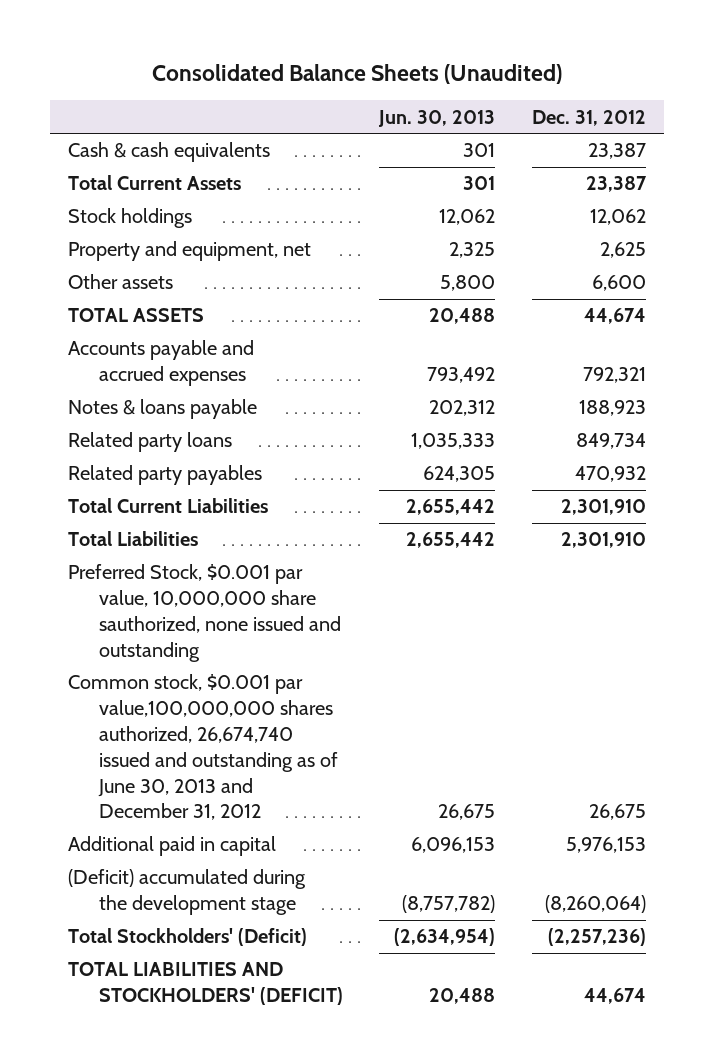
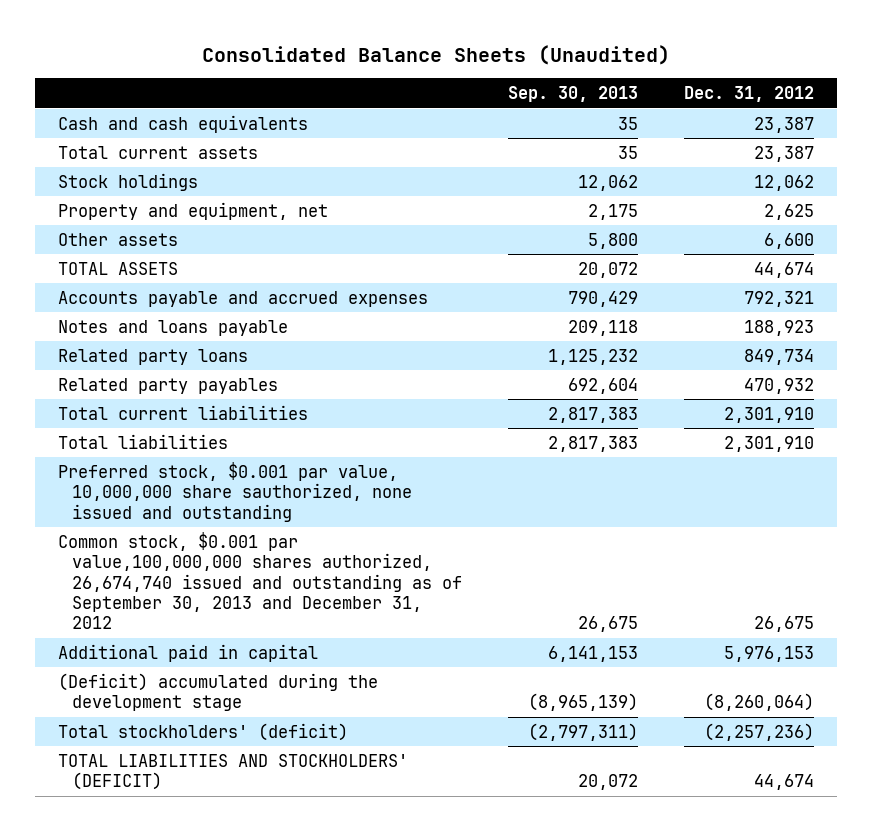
- | Jun. 30, 2013 | Dec. 31, 2012
+ | Sep. 30, 2013 | Dec. 31, 2012
- Cash & cash equivalents | 301 | 23,387
- Total Current Assets | 301 | 23,387
+ Cash and cash equivalents | 35 | 23,387
+ Total current assets | 35 | 23,387
- Notes & loans payable | 202,312 | 188,923
+ Notes and loans payable | 209,118 | 188,923
- Total Current Liabilities | 2,655,442 | 2,301,910
- Total Liabilities | 2,655,442 | 2,301,910
- Preferred Stock, $0.001 par value, 10,000,000 share sauthorized, none issued and outstanding
- Common stock, $0.001 par value,100,000,000 shares authorized, 26,674,740 issued and outstanding as of June 30, 2013 and December 31, 2012 | 26,675 | 26,675
+ Total current liabilities | 2,817,383 | 2,301,910
+ Total liabilities | 2,817,383 | 2,301,910
+ Preferred stock, $0.001 par value, 10,000,000 share sauthorized, none issued and outstanding
+ Common stock, $0.001 par value,100,000,000 shares authorized, 26,674,740 issued and outstanding as of September 30, 2013 and December 31, 2012 | 26,675 | 26,675
- Total Stockholders' (Deficit) | (2,634,954) | (2,257,236)
+ Total stockholders' (deficit) | (2,797,311) | (2,257,236)

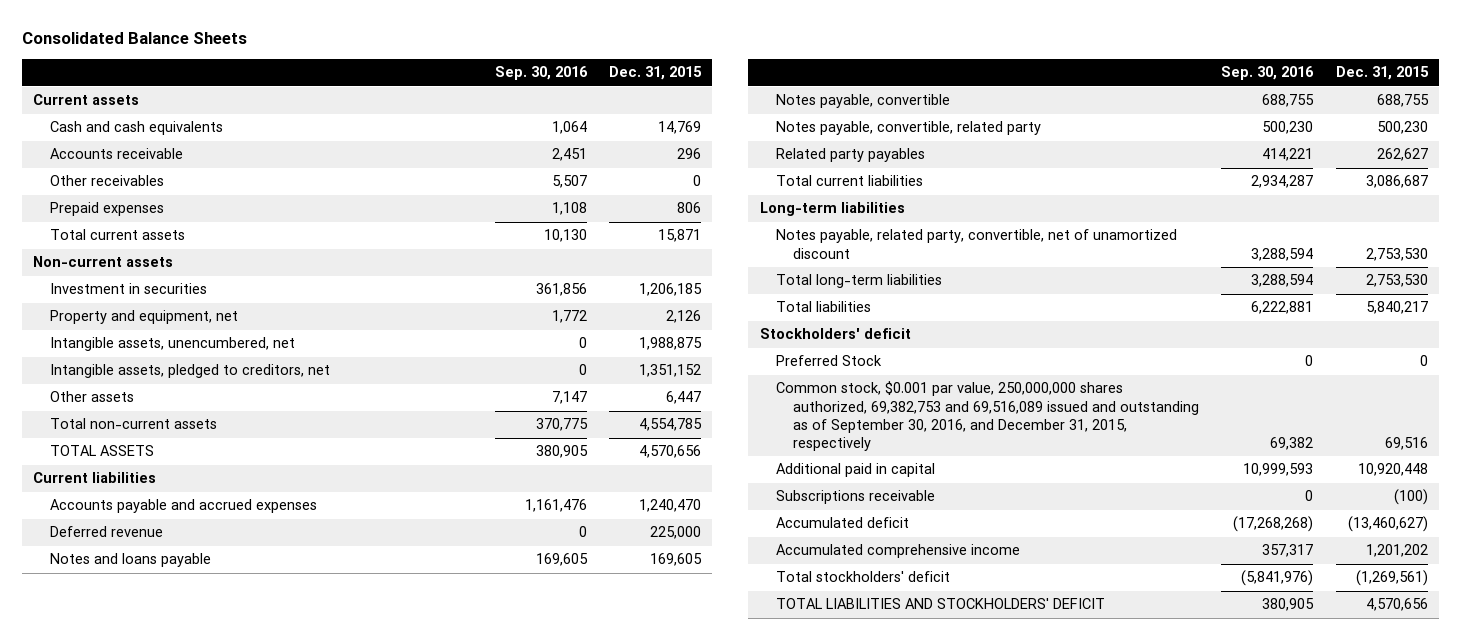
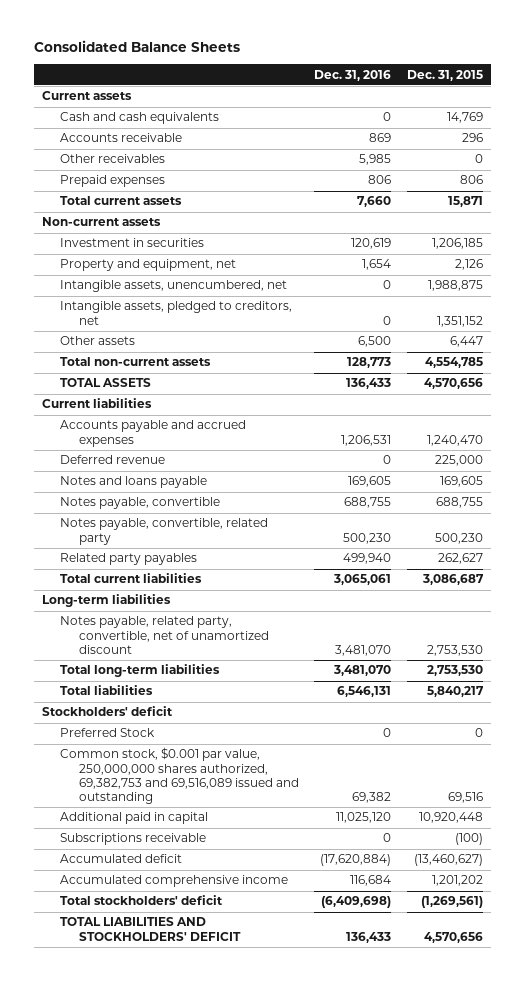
- | Sep. 30, 2016 | Dec. 31, 2015
+ | Dec. 31, 2016 | Dec. 31, 2015
- Common stock, $0.001 par value, 250,000,000 shares authorized, 69,382,753 and 69,516,089 issued and outstanding as of September 30, 2016, and December 31, 2015, respectively | 69,382 | 69,516
+ Common stock, $0.001 par value, 250,000,000 shares authorized, 69,382,753 and 69,516,089 issued and outstanding | 69,382 | 69,516

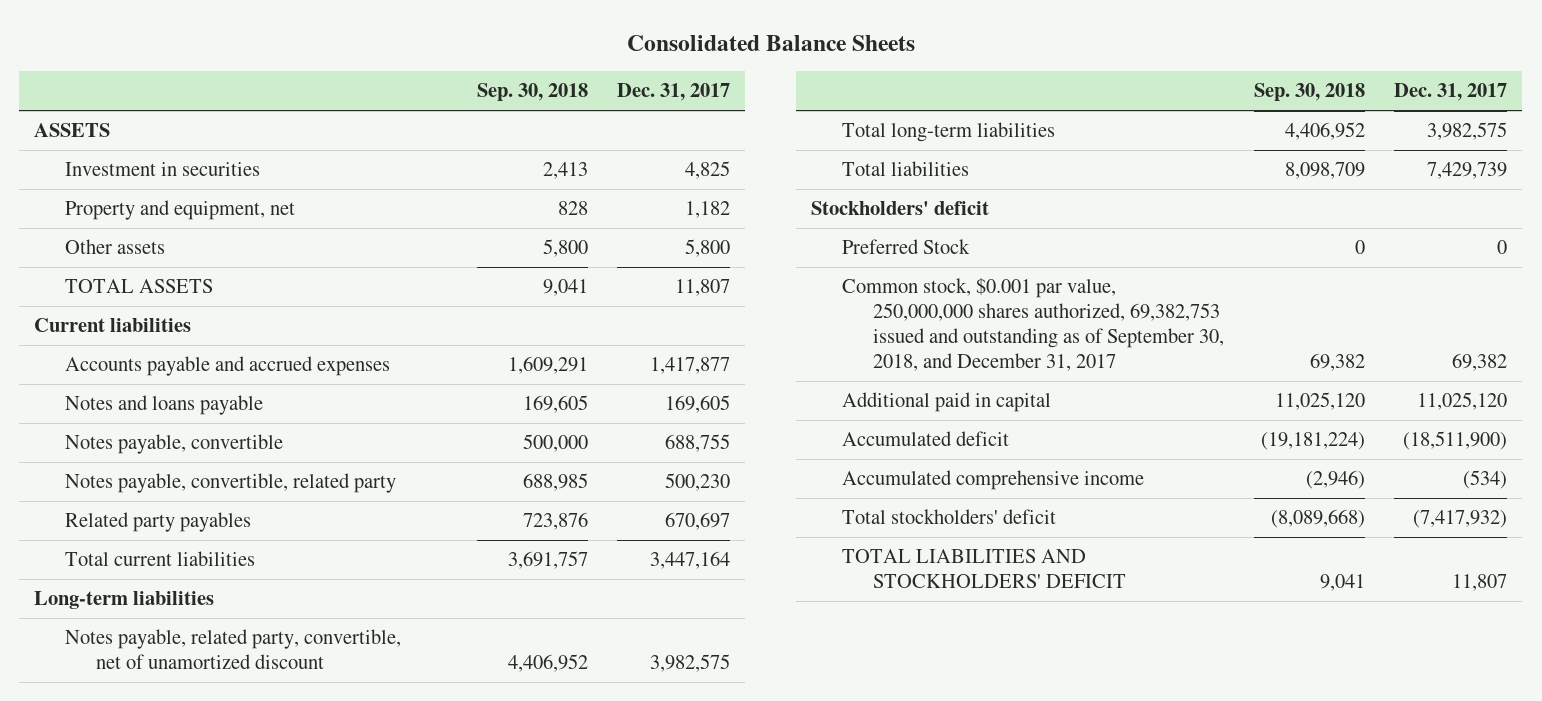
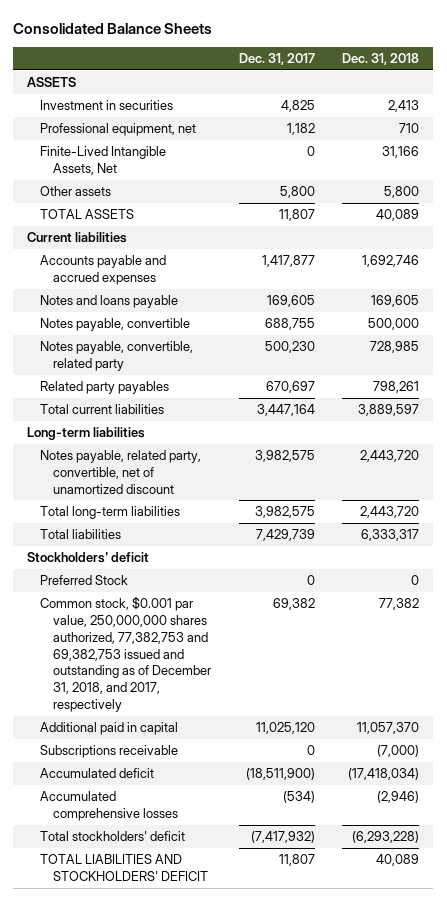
- | Sep. 30, 2018 | Dec. 31, 2017
+ | Dec. 31, 2017 | Dec. 31, 2018
- Property and equipment, net | 828 | 1,182
+ Professional equipment, net | 1,182 | 710
+ Finite-Lived Intangible Assets, Net | 0 | 31,166
- Common stock, $0.001 par value, 250,000,000 shares authorized, 69,382,753 issued and outstanding as of September 30, 2018, and December 31, 2017 | 69,382 | 69,382
+ Common stock, $0.001 par value, 250,000,000 shares authorized, 77,382,753 and 69,382,753 issued and outstanding as of December 31, 2018, and 2017, respectively | 69,382 | 77,382
+ Subscriptions receivable | 0 | (7,000)
- Accumulated comprehensive income | (2,946) | (534)
+ Accumulated comprehensive losses | (534) | (2,946)

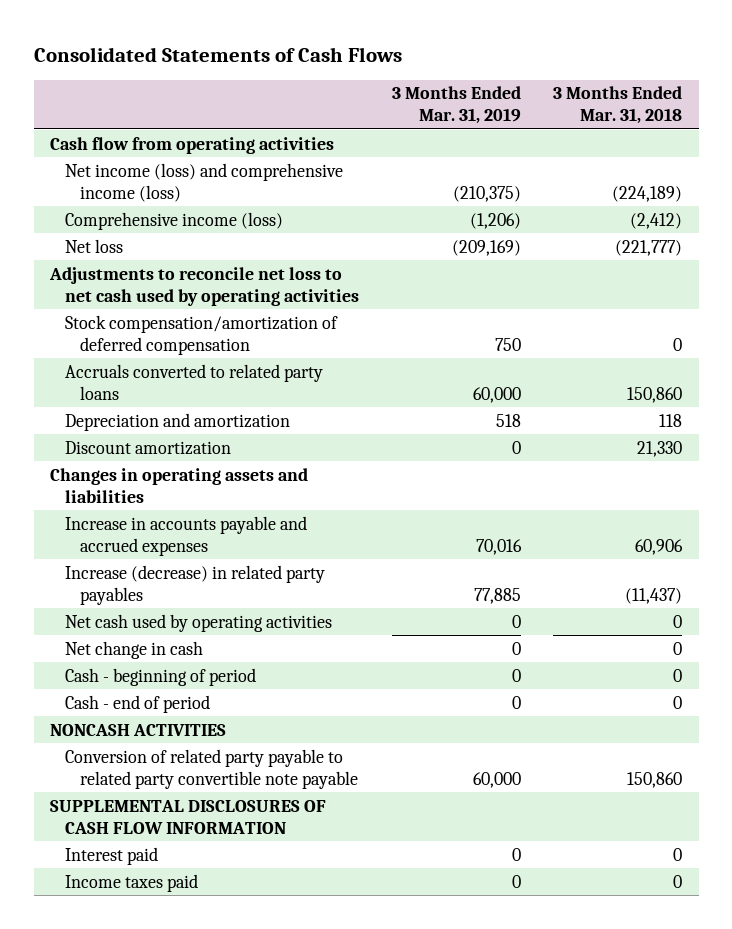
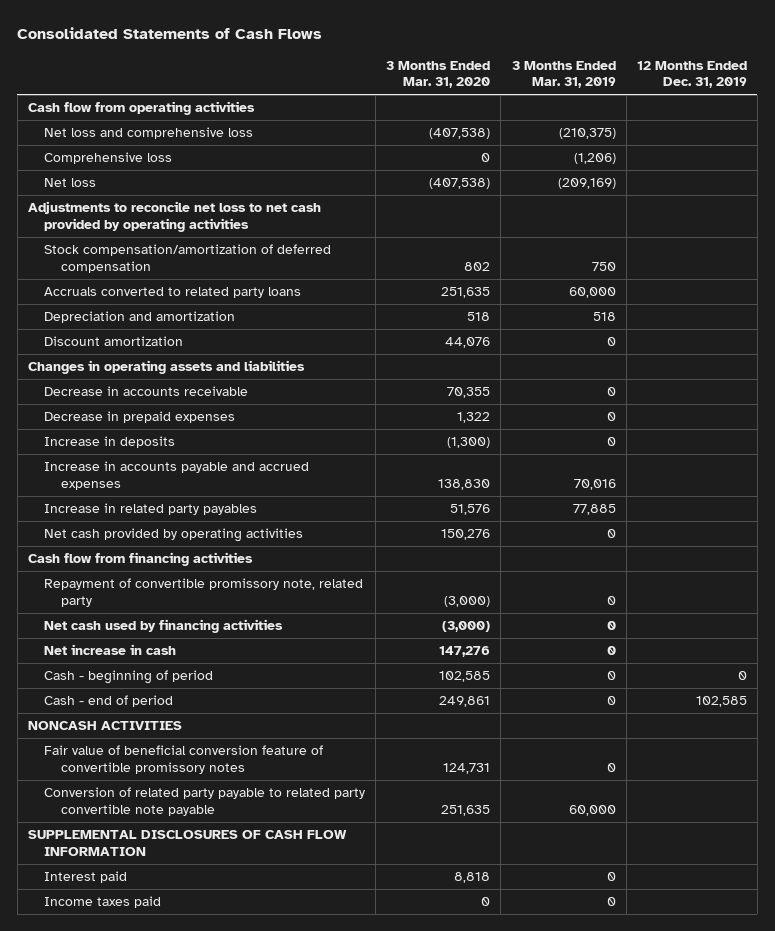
- | 3 Months Ended Mar. 31, 2019 | 3 Months Ended Mar. 31, 2018
+ | 3 Months Ended Mar. 31, 2020 | 3 Months Ended Mar. 31, 2019 | 12 Months Ended Dec. 31, 2019
- Net income (loss) and comprehensive income (loss) | (210,375) | (224,189)
- Comprehensive income (loss) | (1,206) | (2,412)
+ Net loss and comprehensive loss | (407,538) | (210,375) |
+ Comprehensive loss | 0 | (1,206) |
- Adjustments to reconcile net loss to net cash used by operating activities
+ Adjustments to reconcile net loss to net cash provided by operating activities
+ Decrease in accounts receivable | 70,355 | 0 |
+ Decrease in prepaid expenses | 1,322 | 0 |
+ Increase in deposits | (1,300) | 0 |
- Increase (decrease) in related party payables | 77,885 | (11,437)
- Net cash used by operating activities | 0 | 0
- Net change in cash | 0 | 0
+ Increase in related party payables | 51,576 | 77,885 |
+ Net cash provided by operating activities | 150,276 | 0 |
+ Cash flow from financing activities
+ Repayment of convertible promissory note, related party | (3,000) | 0 |
+ Net cash used by financing activities | (3,000) | 0 |
+ Net increase in cash | 147,276 | 0 |
+ Fair value of beneficial conversion feature of convertible promissory notes | 124,731 | 0 |

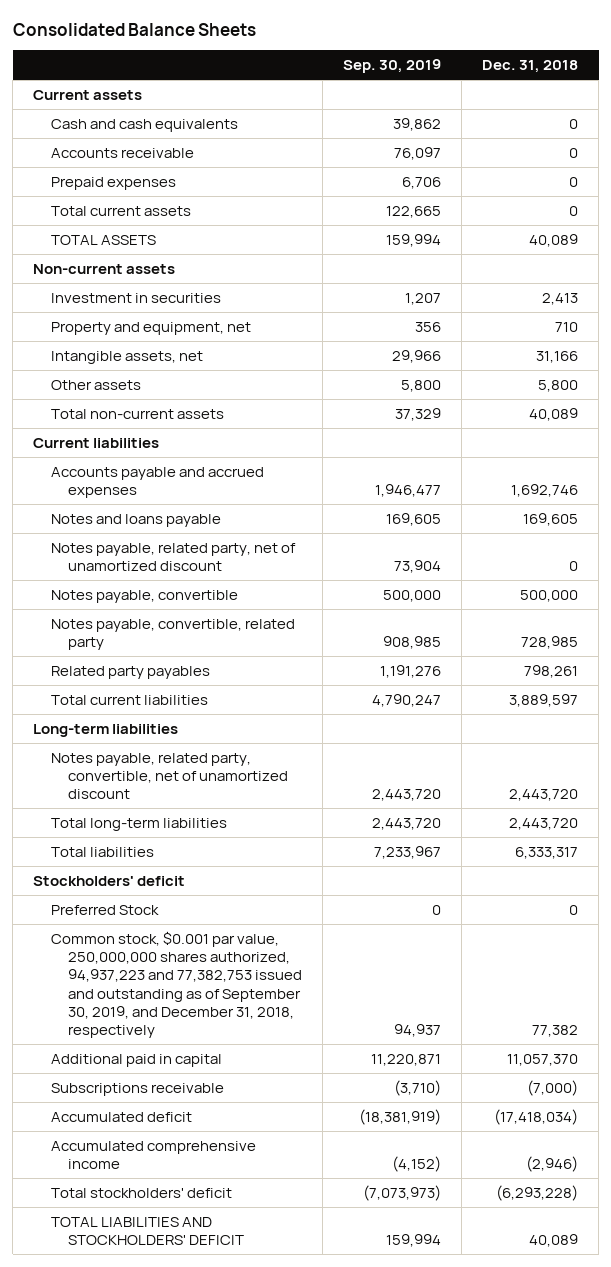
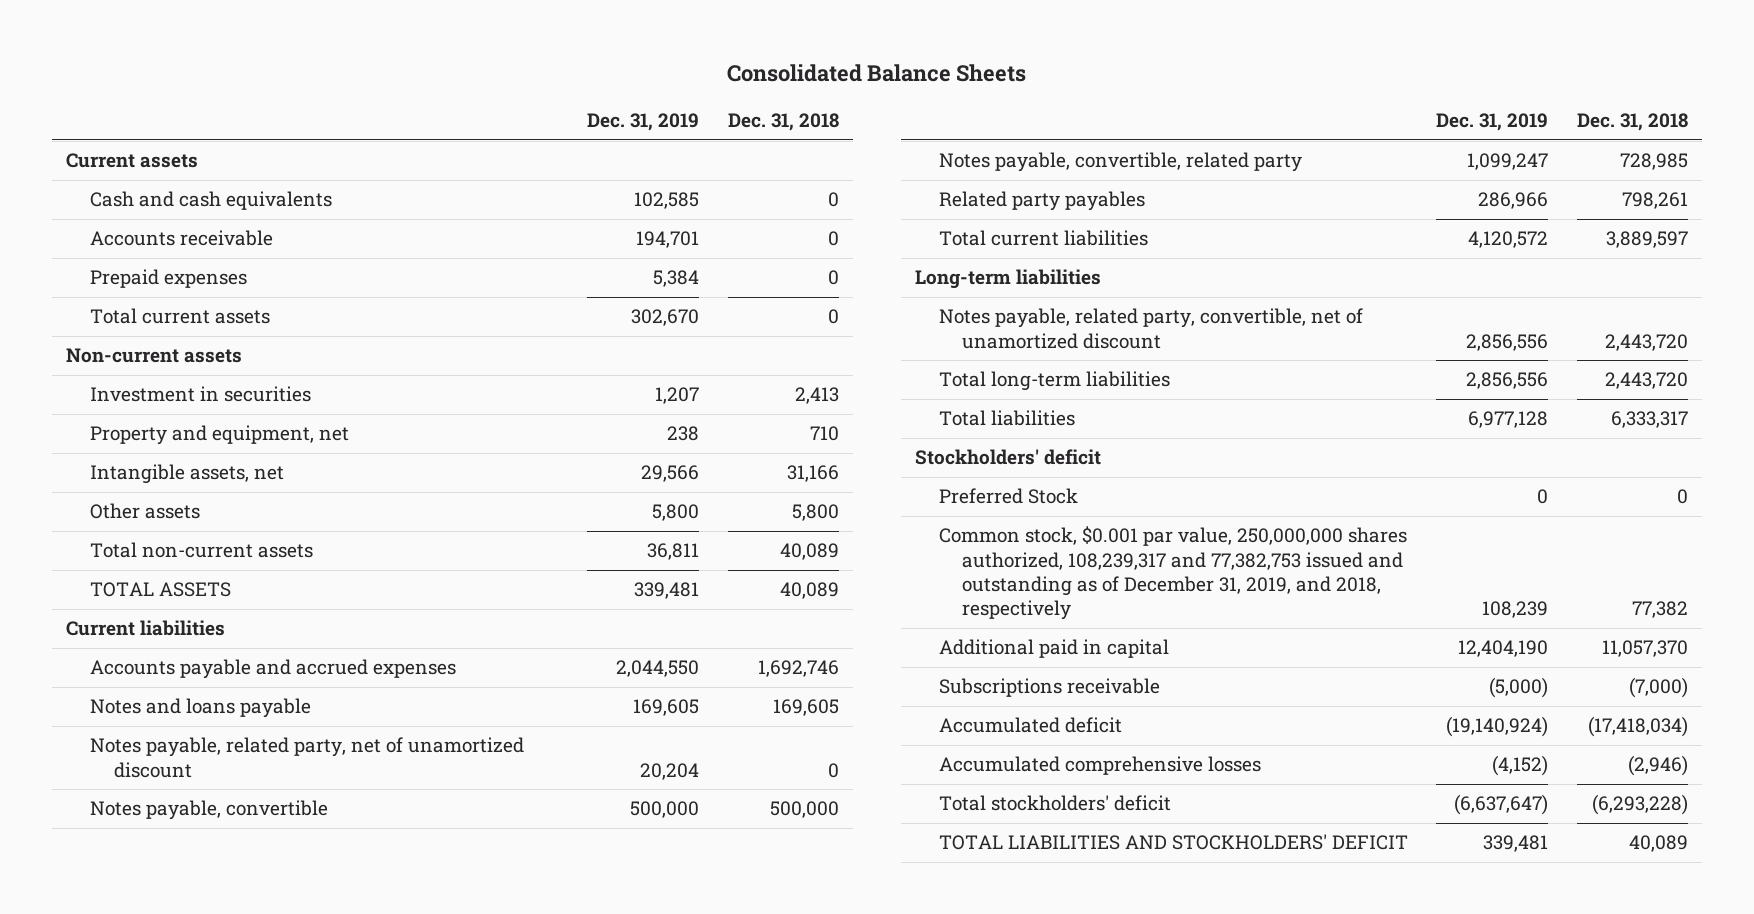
- | Sep. 30, 2019 | Dec. 31, 2018
+ | Dec. 31, 2019 | Dec. 31, 2018
moved down: TOTAL ASSETS | 339,481 | 40,089
- Common stock, $0.001 par value, 250,000,000 shares authorized, 94,937,223 and 77,382,753 issued and outstanding as of September 30, 2019, and December 31, 2018, respectively | 94,937 | 77,382
+ Common stock, $0.001 par value, 250,000,000 shares authorized, 108,239,317 and 77,382,753 issued and outstanding as of December 31, 2019, and 2018, respectively | 108,239 | 77,382
- Accumulated comprehensive income | (4,152) | (2,946)
+ Accumulated comprehensive losses | (4,152) | (2,946)

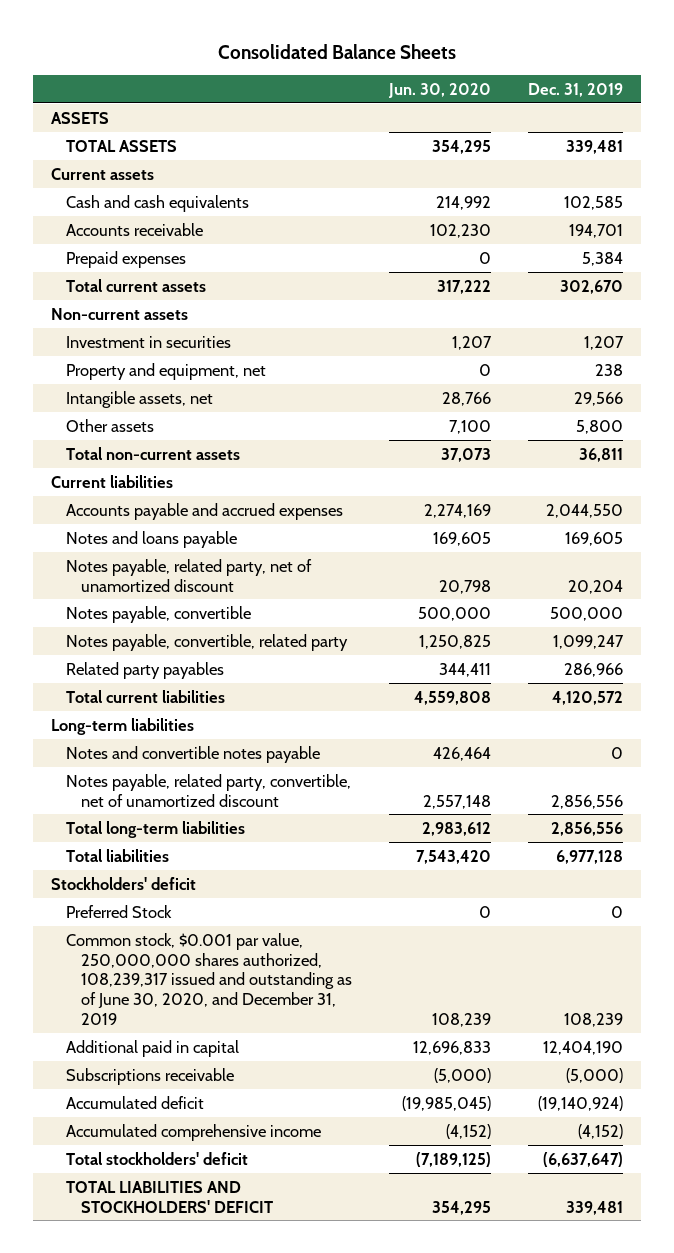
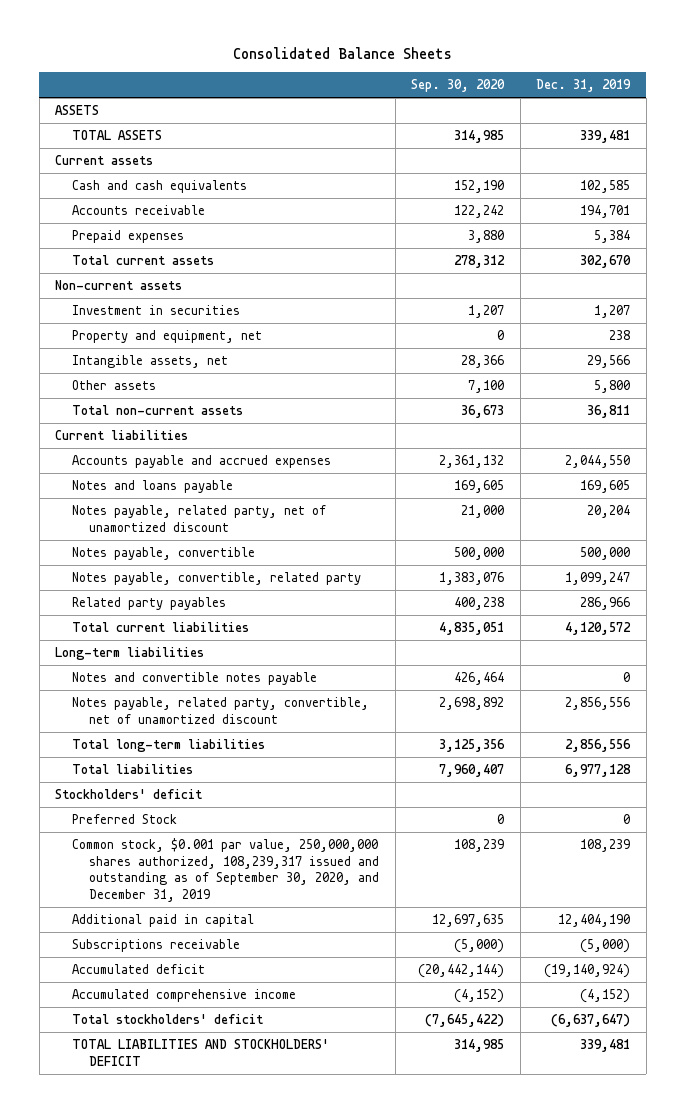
- | Jun. 30, 2020 | Dec. 31, 2019
+ | Sep. 30, 2020 | Dec. 31, 2019
- Common stock, $0.001 par value, 250,000,000 shares authorized, 108,239,317 issued and outstanding as of June 30, 2020, and December 31, 2019 | 108,239 | 108,239
+ Common stock, $0.001 par value, 250,000,000 shares authorized, 108,239,317 issued and outstanding as of September 30, 2020, and December 31, 2019 | 108,239 | 108,239

